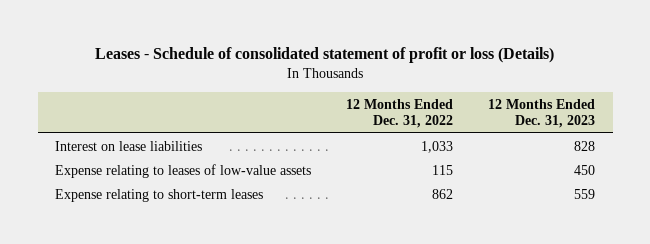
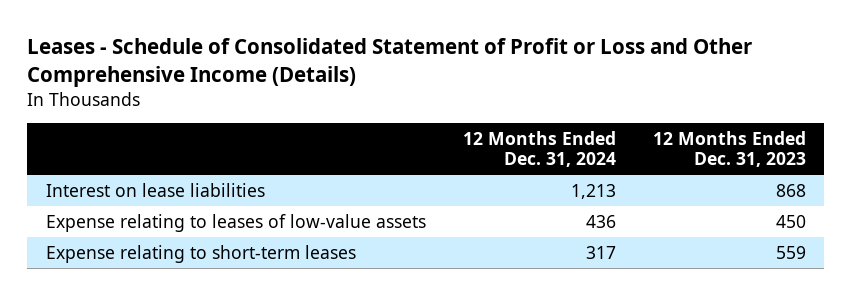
- Leases - Schedule of consolidated statement of profit or loss (Details)
+ Leases - Schedule of Consolidated Statement of Profit or Loss and Other Comprehensive Income (Details)
- | 12 Months Ended Dec. 31, 2022 | 12 Months Ended Dec. 31, 2023
+ | 12 Months Ended Dec. 31, 2024 | 12 Months Ended Dec. 31, 2023
- Interest on lease liabilities | 1,033 | 828
+ Interest on lease liabilities | 1,213 | 868

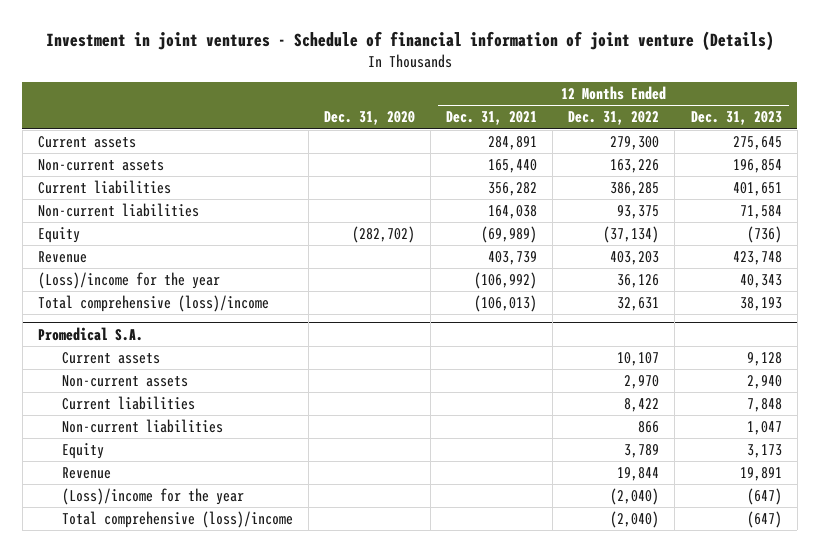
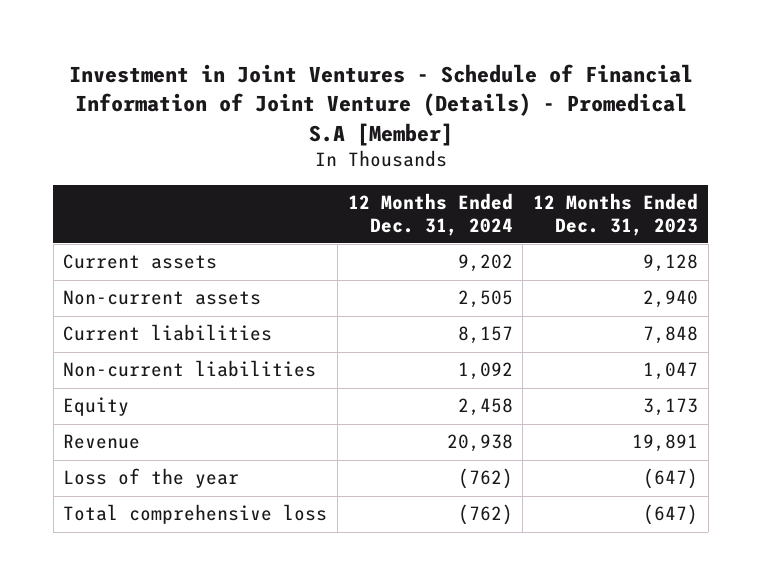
- Investment in joint ventures - Schedule of financial information of joint venture (Details)
+ Investment in Joint Ventures - Schedule of Financial Information of Joint Venture (Details) - Promedical S.A [Member]
- | Dec. 31, 2020 | 12 Months Ended Dec. 31, 2021 | 12 Months Ended Dec. 31, 2022 | 12 Months Ended Dec. 31, 2023
+ | 12 Months Ended Dec. 31, 2024 | 12 Months Ended Dec. 31, 2023
- Current assets | | 284,891 | 279,300 | 275,645
- Non-current assets | | 165,440 | 163,226 | 196,854
- Current liabilities | | 356,282 | 386,285 | 401,651
- Non-current liabilities | | 164,038 | 93,375 | 71,584
- Equity | (282,702) | (69,989) | (37,134) | (736)
- Revenue | | 403,739 | 403,203 | 423,748
- (Loss)/income for the year | | (106,992) | 36,126 | 40,343
- Total comprehensive (loss)/income | | (106,013) | 32,631 | 38,193
- Promedical S.A.
- (Loss)/income for the year | | | (2,040) | (647)
- Total comprehensive (loss)/income | | | (2,040) | (647)
+ Loss of the year | (762) | (647)
+ Total comprehensive loss | (762) | (647)

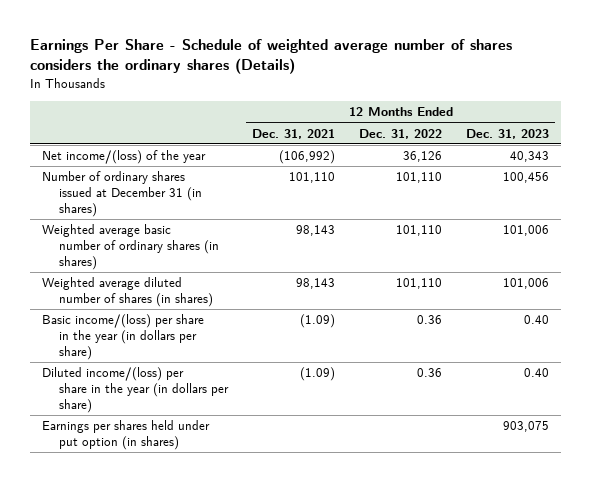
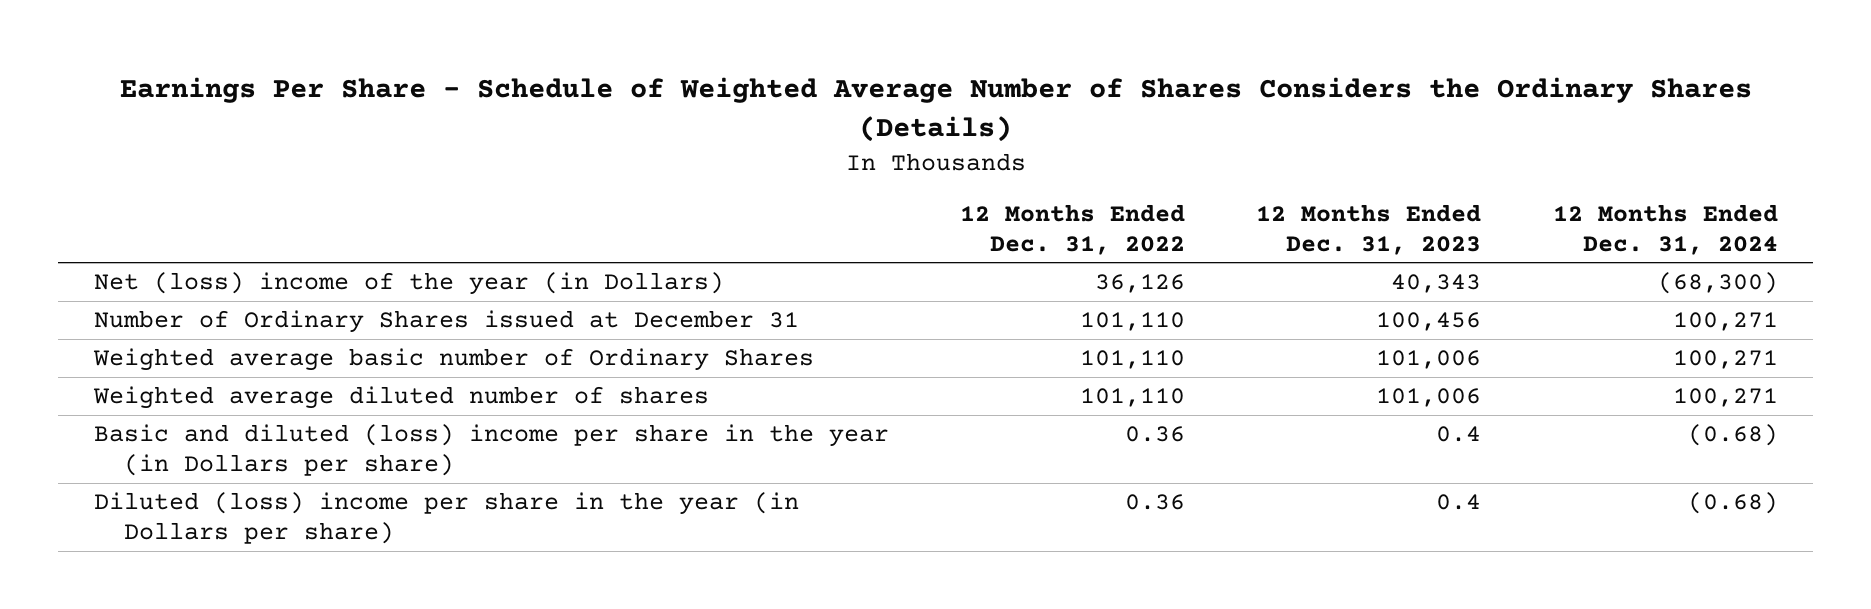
- Earnings Per Share - Schedule of weighted average number of shares considers the ordinary shares (Details)
+ Earnings Per Share - Schedule of Weighted Average Number of Shares Considers the Ordinary Shares (Details)
- | 12 Months Ended Dec. 31, 2021 | 12 Months Ended Dec. 31, 2022 | 12 Months Ended Dec. 31, 2023
+ | 12 Months Ended Dec. 31, 2022 | 12 Months Ended Dec. 31, 2023 | 12 Months Ended Dec. 31, 2024
- Net income/(loss) of the year | (106,992) | 36,126 | 40,343
- Number of ordinary shares issued at December 31 (in shares) | 101,110 | 101,110 | 100,456
- Weighted average basic number of ordinary shares (in shares) | 98,143 | 101,110 | 101,006
- Weighted average diluted number of shares (in shares) | 98,143 | 101,110 | 101,006
- Basic income/(loss) per share in the year (in dollars per share) | (1.09) | 0.36 | 0.40
- Diluted income/(loss) per share in the year (in dollars per share) | (1.09) | 0.36 | 0.40
- Earnings per shares held under put option (in shares) | | | 903,075
+ Net (loss) income of the year (in Dollars) | 36,126 | 40,343 | (68,300)
+ Number of Ordinary Shares issued at December 31 | 101,110 | 100,456 | 100,271
+ Weighted average basic number of Ordinary Shares | 101,110 | 101,006 | 100,271
+ Weighted average diluted number of shares | 101,110 | 101,006 | 100,271
+ Basic and diluted (loss) income per share in the year (in Dollars per share) | 0.36 | 0.4 | (0.68)
+ Diluted (loss) income per share in the year (in Dollars per share) | 0.36 | 0.4 | (0.68)

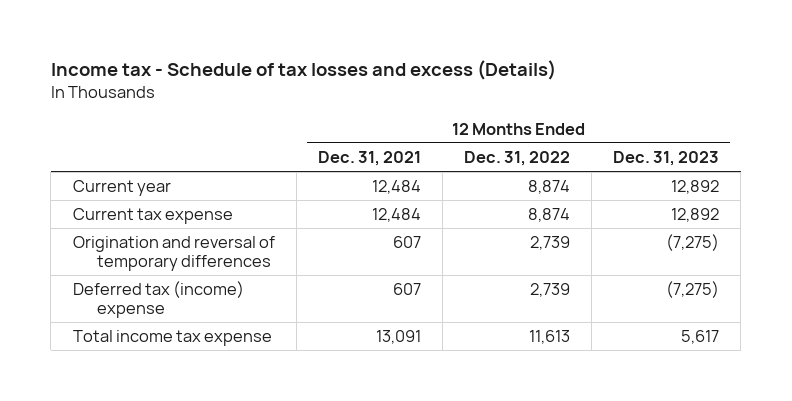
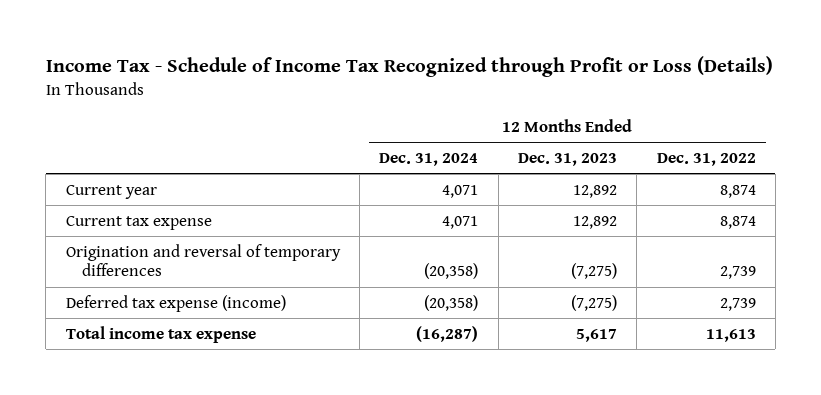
- Income tax - Schedule of tax losses and excess (Details)
+ Income Tax - Schedule of Income Tax Recognized through Profit or Loss (Details)
- | 12 Months Ended Dec. 31, 2021 | 12 Months Ended Dec. 31, 2022 | 12 Months Ended Dec. 31, 2023
+ | 12 Months Ended Dec. 31, 2024 | 12 Months Ended Dec. 31, 2023 | 12 Months Ended Dec. 31, 2022
- Deferred tax (income) expense | 607 | 2,739 | (7,275)
+ Deferred tax expense (income) | (20,358) | (7,275) | 2,739

